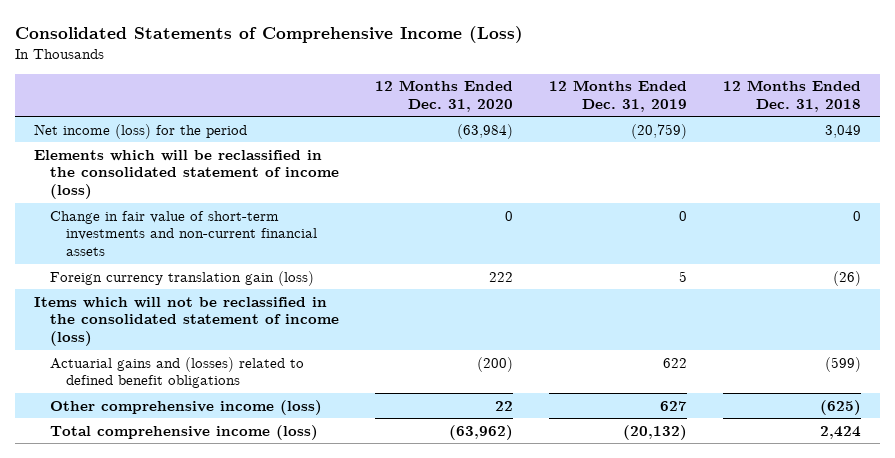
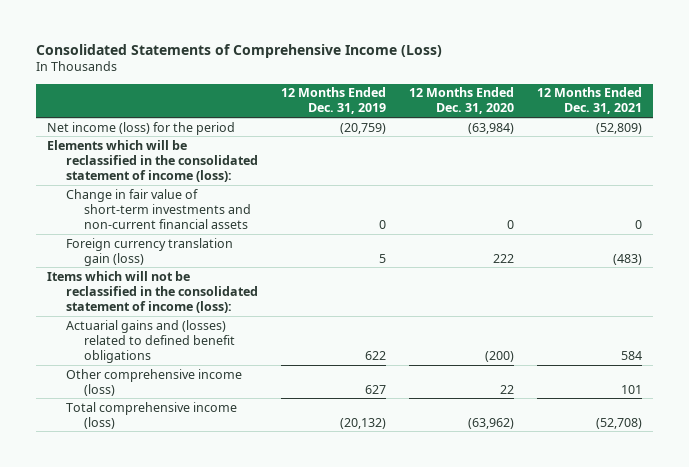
- | 12 Months Ended Dec. 31, 2020 | 12 Months Ended Dec. 31, 2019 | 12 Months Ended Dec. 31, 2018
+ | 12 Months Ended Dec. 31, 2019 | 12 Months Ended Dec. 31, 2020 | 12 Months Ended Dec. 31, 2021
- Elements which will be reclassified in the consolidated statement of income (loss)
+ Elements which will be reclassified in the consolidated statement of income (loss):
- Items which will not be reclassified in the consolidated statement of income (loss)
+ Items which will not be reclassified in the consolidated statement of income (loss):

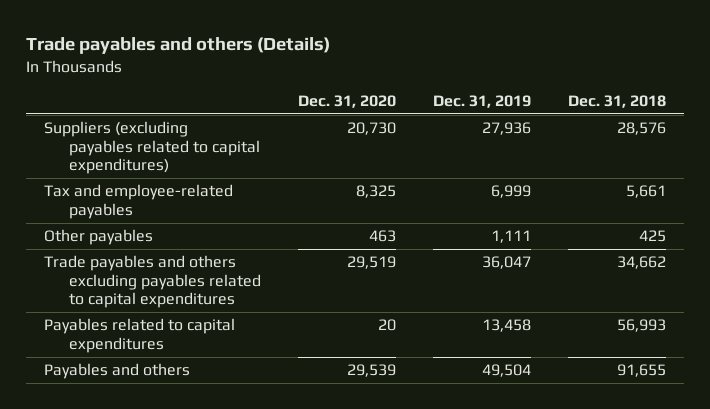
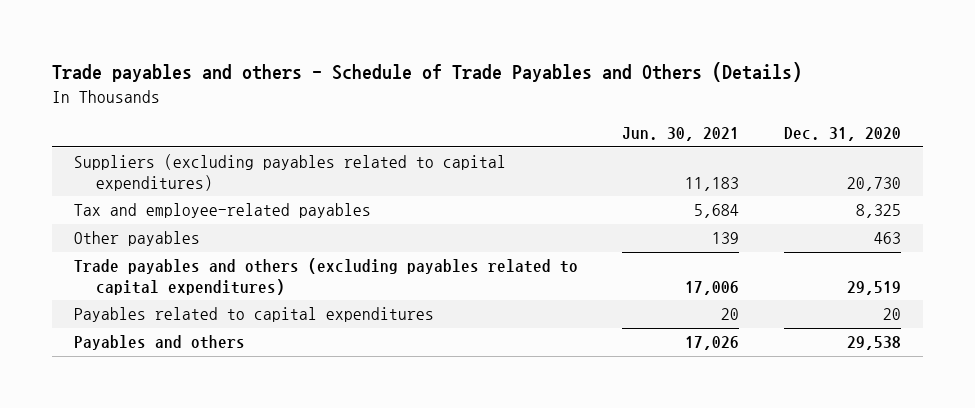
- Trade payables and others (Details)
+ Trade payables and others - Schedule of Trade Payables and Others (Details)
- | Dec. 31, 2020 | Dec. 31, 2019 | Dec. 31, 2018
+ | Jun. 30, 2021 | Dec. 31, 2020
- Trade payables and others excluding payables related to capital expenditures | 29,519 | 36,047 | 34,662
+ Trade payables and others (excluding payables related to capital expenditures) | 17,006 | 29,519
- Payables and others | 29,539 | 49,504 | 91,655
+ Payables and others | 17,026 | 29,538

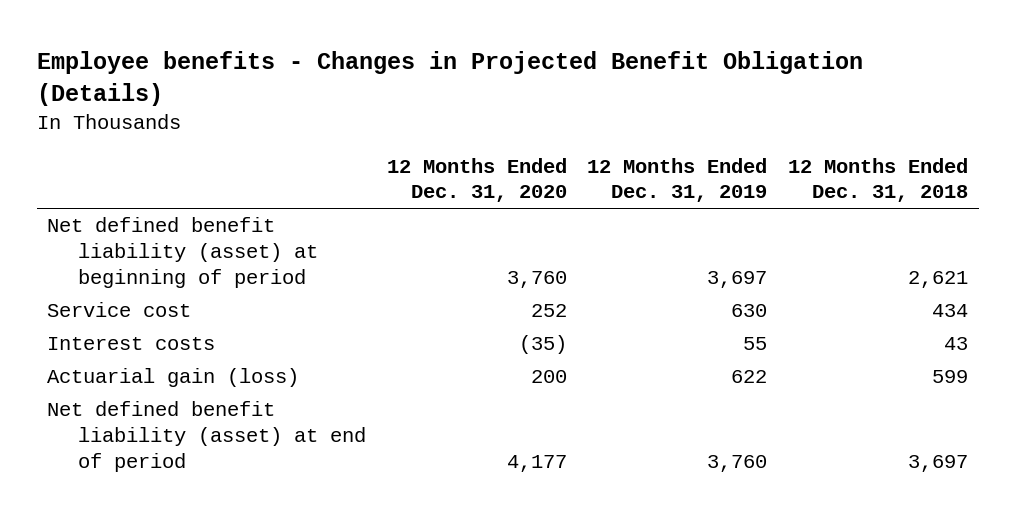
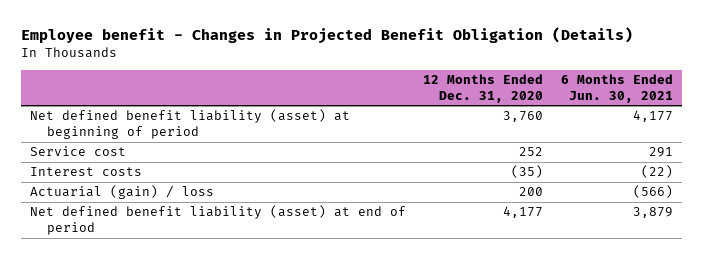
- Employee benefits - Changes in Projected Benefit Obligation (Details)
+ Employee benefit - Changes in Projected Benefit Obligation (Details)
- | 12 Months Ended Dec. 31, 2020 | 12 Months Ended Dec. 31, 2019 | 12 Months Ended Dec. 31, 2018
+ | 12 Months Ended Dec. 31, 2020 | 6 Months Ended Jun. 30, 2021
- Actuarial gain (loss) | 200 | 622 | 599
+ Actuarial (gain) / loss | 200 | (566)

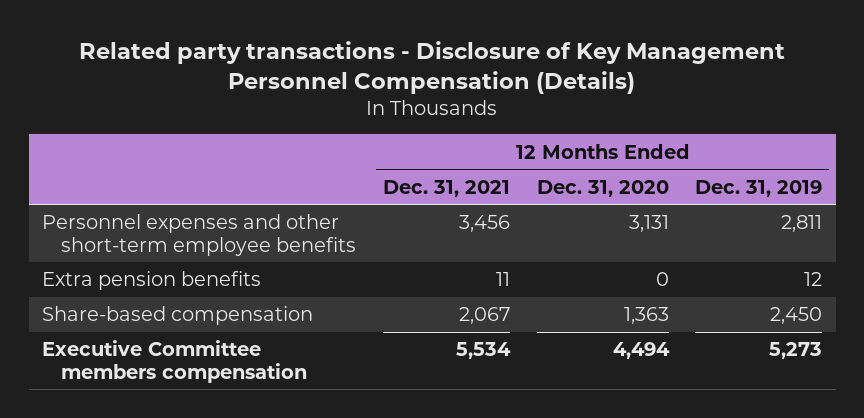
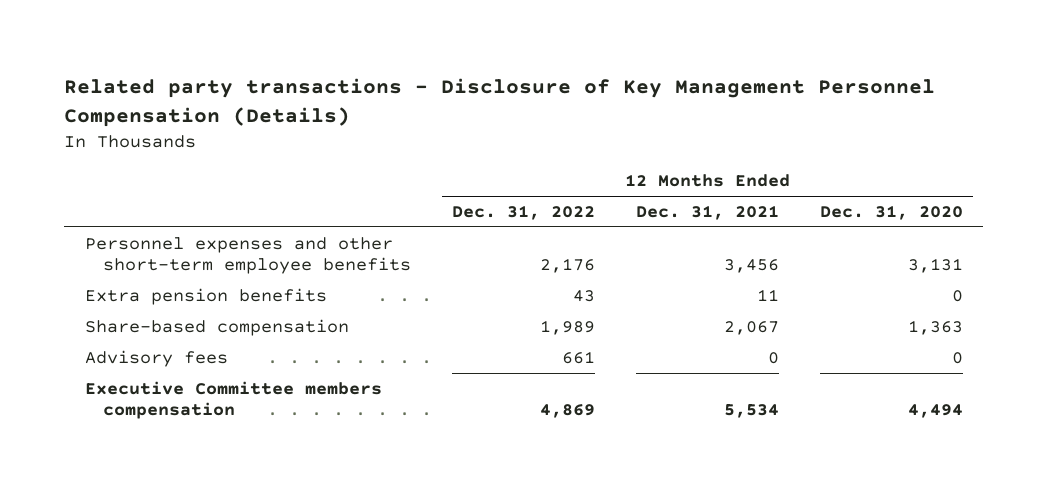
- | 12 Months Ended Dec. 31, 2021 | 12 Months Ended Dec. 31, 2020 | 12 Months Ended Dec. 31, 2019
+ | 12 Months Ended Dec. 31, 2022 | 12 Months Ended Dec. 31, 2021 | 12 Months Ended Dec. 31, 2020
+ Advisory fees | 661 | 0 | 0

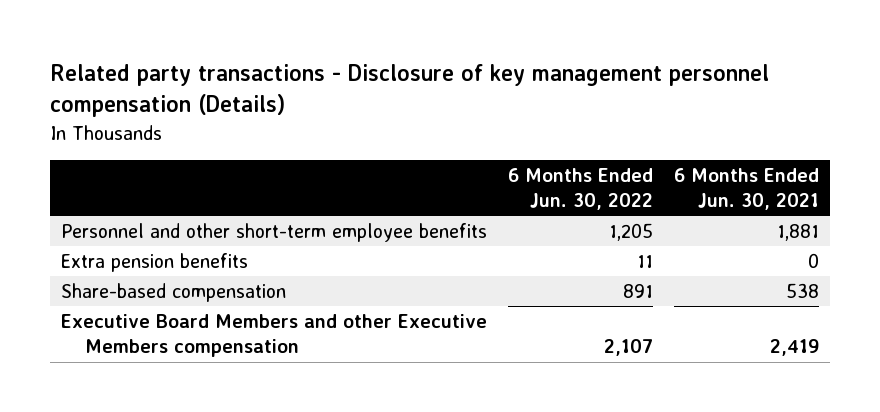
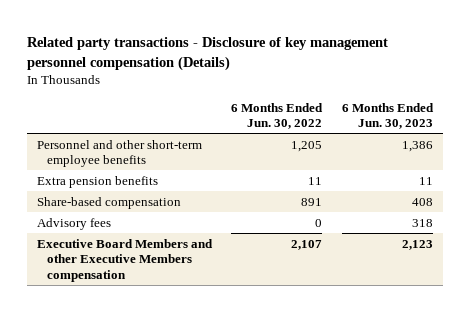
- | 6 Months Ended Jun. 30, 2022 | 6 Months Ended Jun. 30, 2021
+ | 6 Months Ended Jun. 30, 2022 | 6 Months Ended Jun. 30, 2023
+ Advisory fees | 0 | 318

